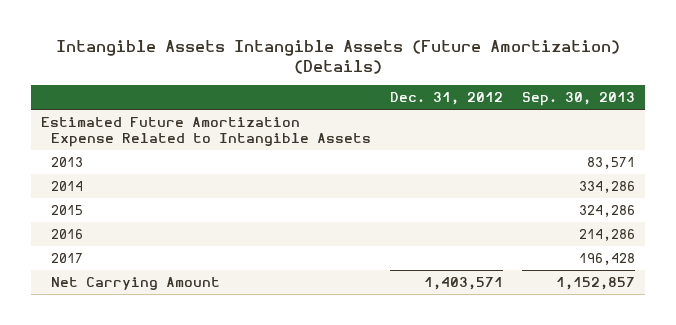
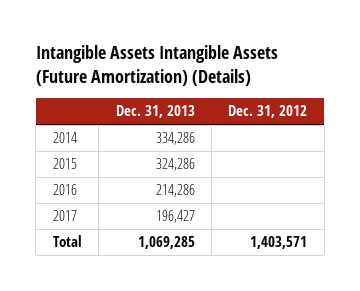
- | Dec. 31, 2012 | Sep. 30, 2013
+ | Dec. 31, 2013 | Dec. 31, 2012
- Estimated Future Amortization Expense Related to Intangible Assets
- 2013 | | 83,571
- Net Carrying Amount | 1,403,571 | 1,152,857
+ Total | 1,069,285 | 1,403,571

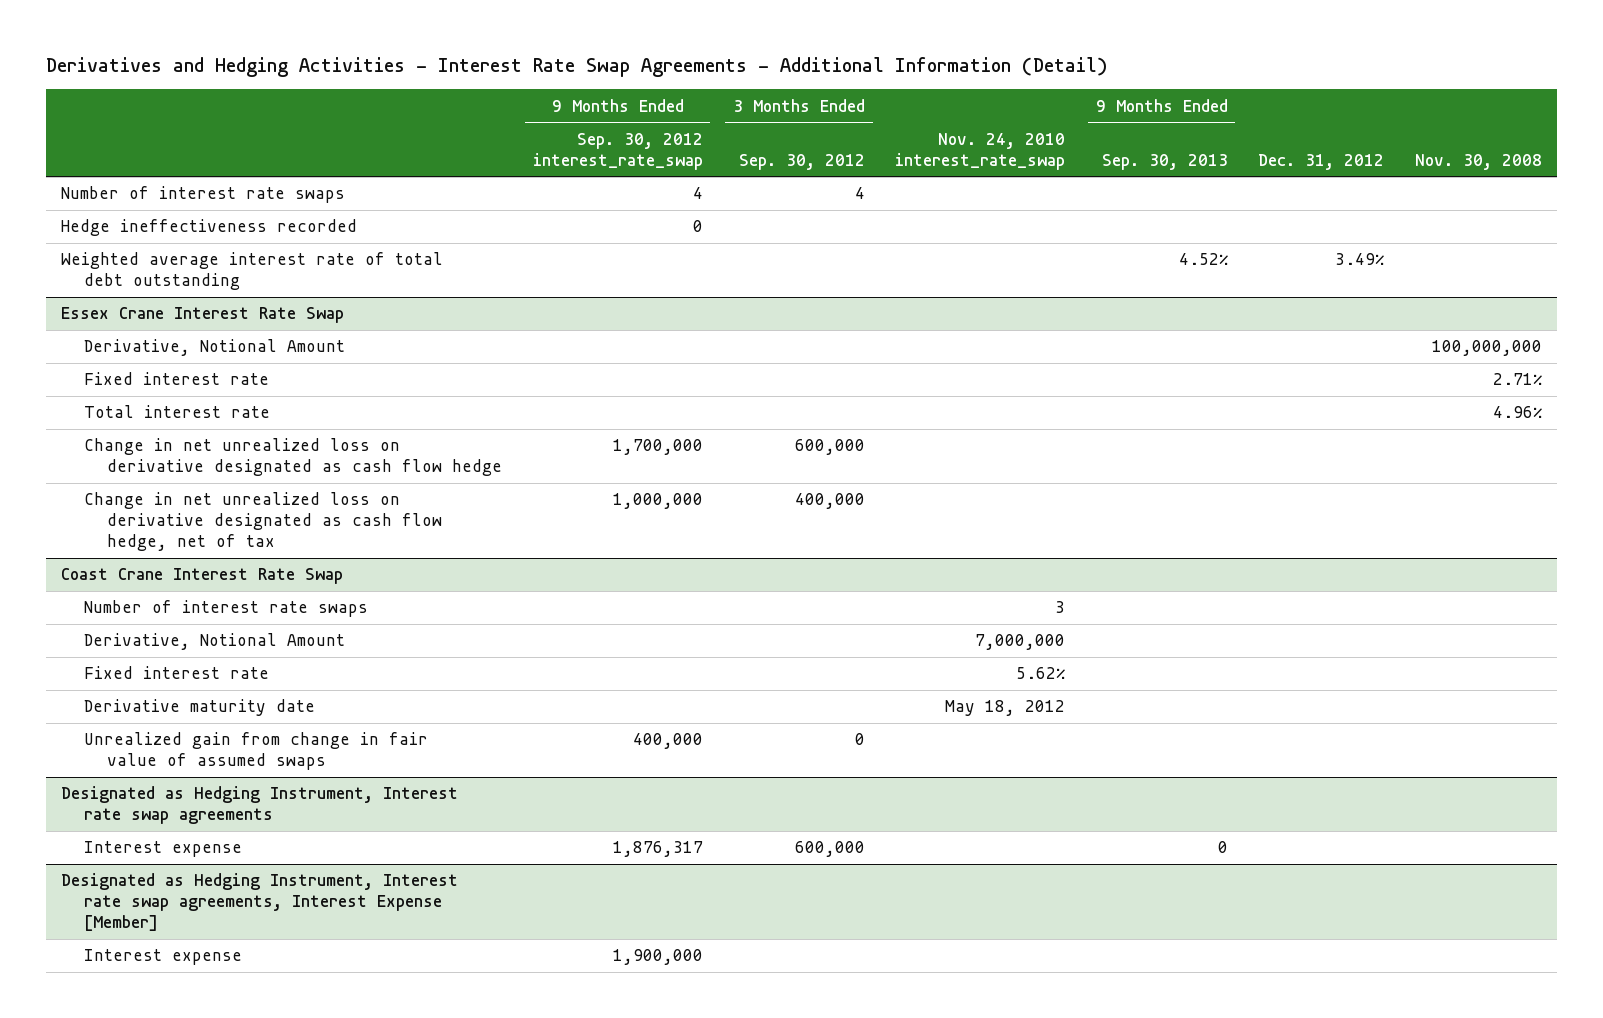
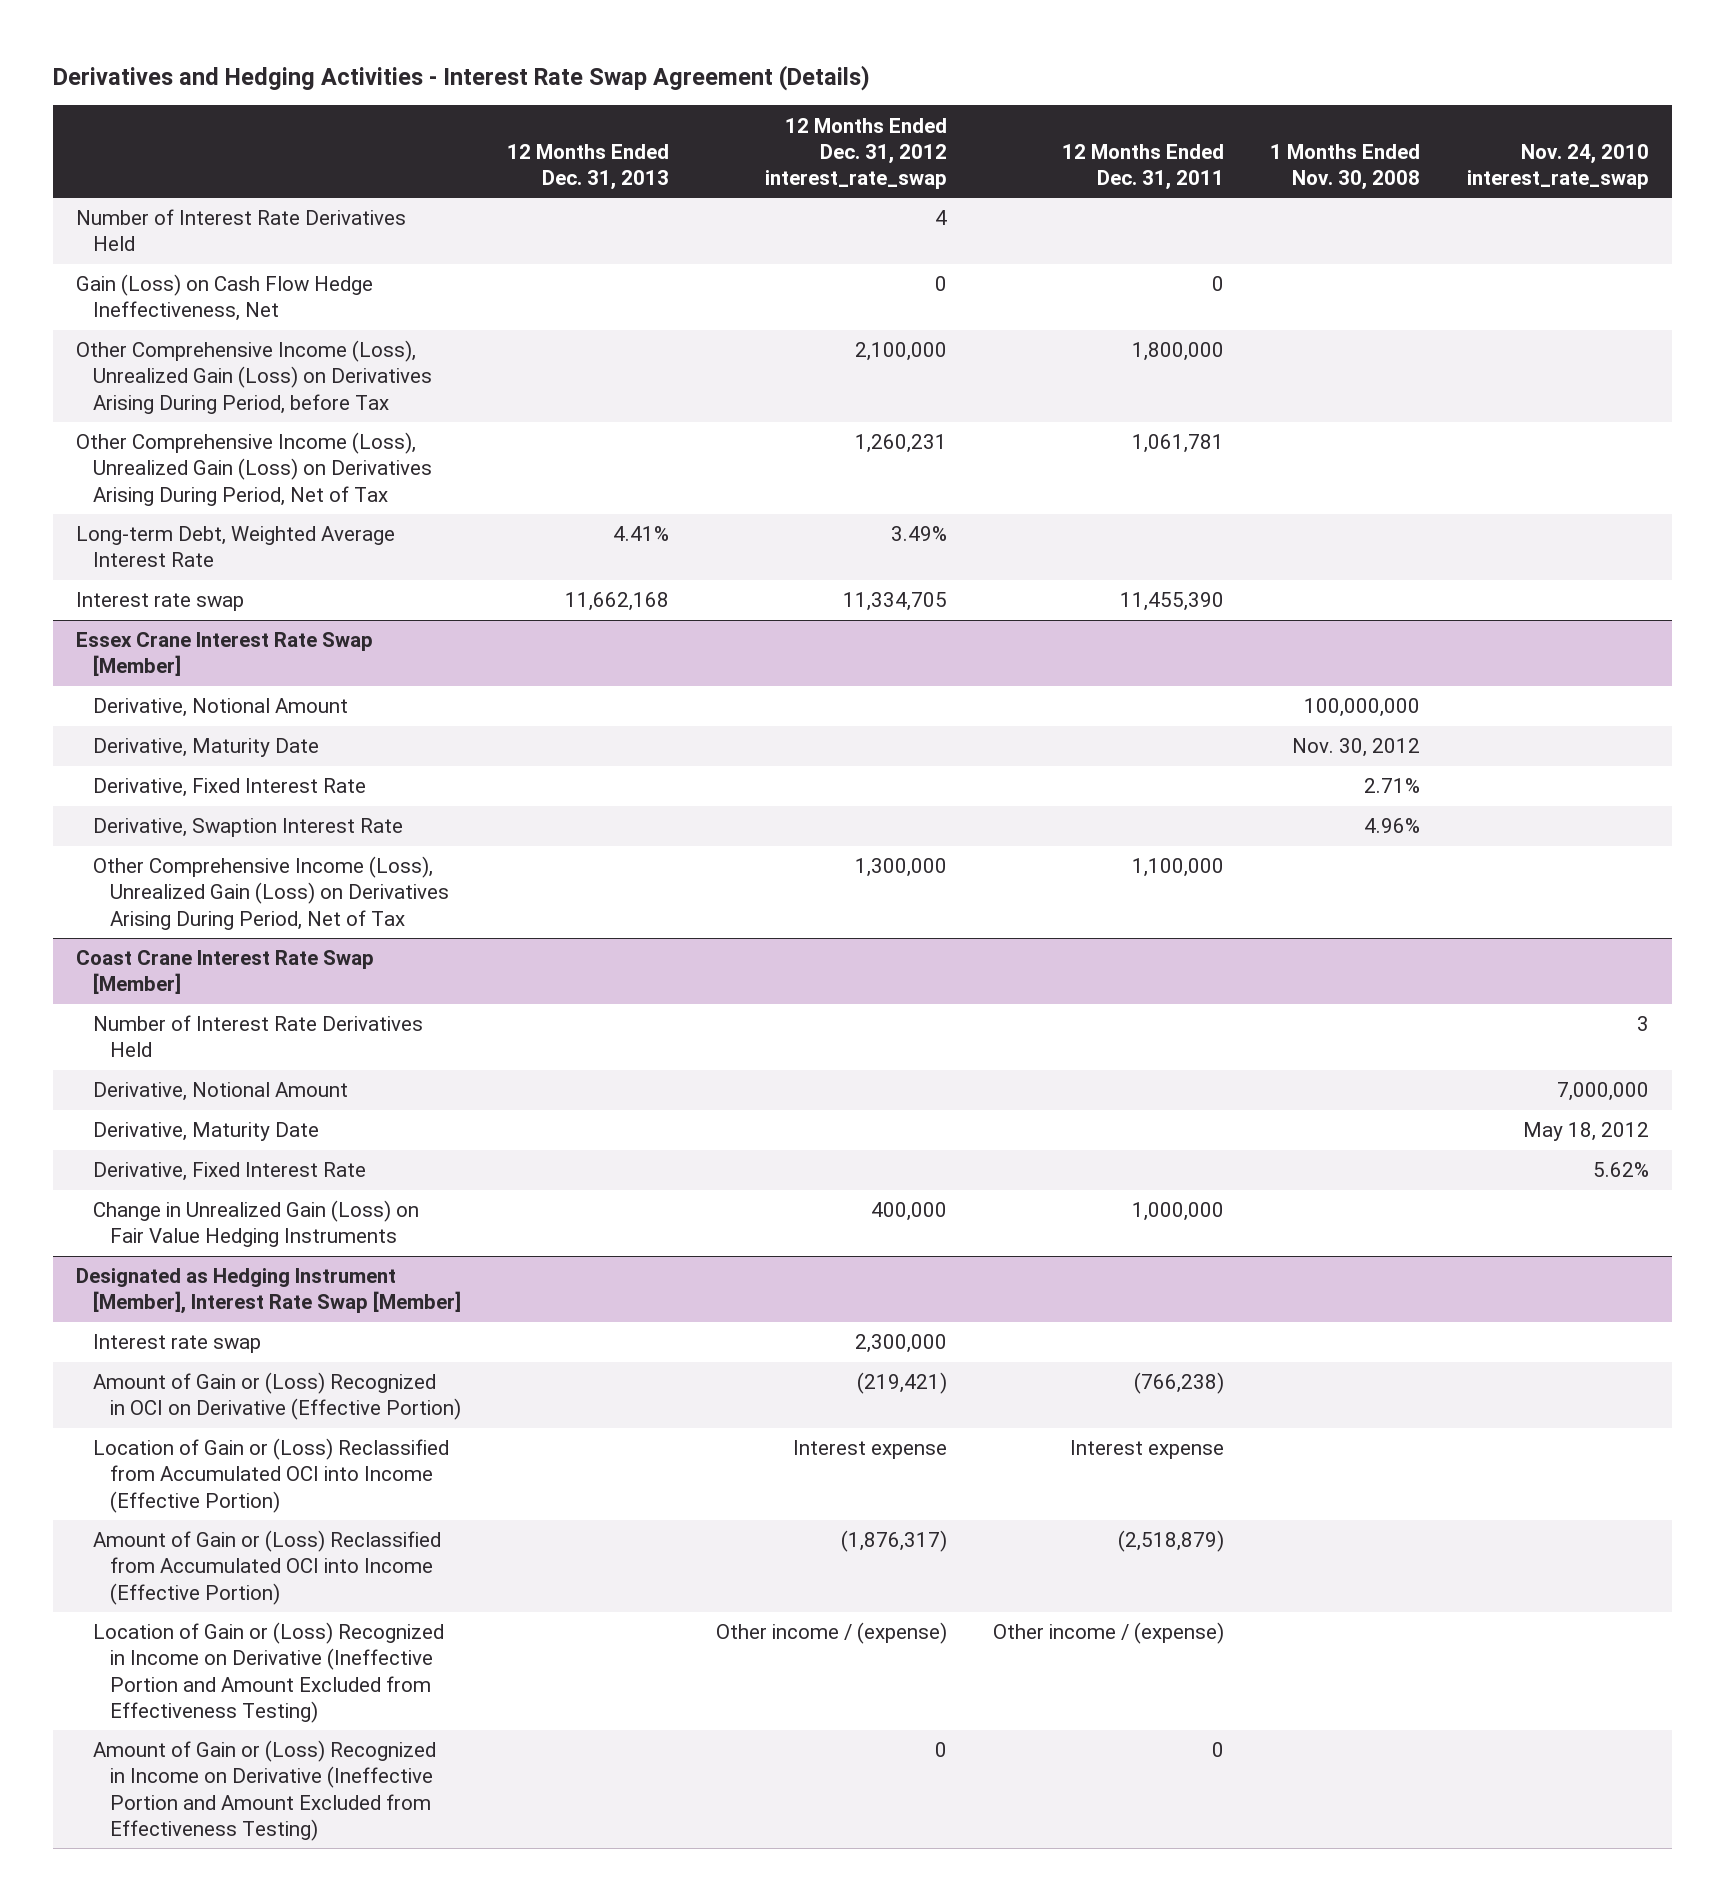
- Derivatives and Hedging Activities - Interest Rate Swap Agreements - Additional Information (Detail)
+ Derivatives and Hedging Activities - Interest Rate Swap Agreement (Details)
- | 9 Months Ended Sep. 30, 2012 interest_rate_swap | 3 Months Ended Sep. 30, 2012 | Nov. 24, 2010 interest_rate_swap | 9 Months Ended Sep. 30, 2013 | Dec. 31, 2012 | Nov. 30, 2008
+ | 12 Months Ended Dec. 31, 2013 | 12 Months Ended Dec. 31, 2012 interest_rate_swap | 12 Months Ended Dec. 31, 2011 | 1 Months Ended Nov. 30, 2008 | Nov. 24, 2010 interest_rate_swap
- Number of interest rate swaps | 4 | 4 | | | |
- Hedge ineffectiveness recorded | 0 | | | | |
- Weighted average interest rate of total debt outstanding | | | | 4.52% | 3.49% |
- Essex Crane Interest Rate Swap
+ Number of Interest Rate Derivatives Held | | 4 | | |
+ Gain (Loss) on Cash Flow Hedge Ineffectiveness, Net | | 0 | 0 | |
+ Other Comprehensive Income (Loss), Unrealized Gain (Loss) on Derivatives Arising During Period, before Tax | | 2,100,000 | 1,800,000 | |
+ Other Comprehensive Income (Loss), Unrealized Gain (Loss) on Derivatives Arising During Period, Net of Tax | | 1,260,231 | 1,061,781 | |
+ Long-term Debt, Weighted Average Interest Rate | 4.41% | 3.49% | | |
+ Interest rate swap | 11,662,168 | 11,334,705 | 11,455,390 | |
+ Essex Crane Interest Rate Swap [Member]
- Fixed interest rate | | | | | | 2.71%
- Total interest rate | | | | | | 4.96%
- Change in net unrealized loss on derivative designated as cash flow hedge | 1,700,000 | 600,000 | | | |
- Change in net unrealized loss on derivative designated as cash flow hedge, net of tax | 1,000,000 | 400,000 | | | |
- Coast Crane Interest Rate Swap
- Number of interest rate swaps | | | 3 | | |
+ Derivative, Maturity Date | | | | Nov. 30, 2012 |
+ Derivative, Fixed Interest Rate | | | | 2.71% |
+ Derivative, Swaption Interest Rate | | | | 4.96% |
+ Other Comprehensive Income (Loss), Unrealized Gain (Loss) on Derivatives Arising During Period, Net of Tax | | 1,300,000 | 1,100,000 | |
+ Coast Crane Interest Rate Swap [Member]
+ Number of Interest Rate Derivatives Held | | | | | 3
- Fixed interest rate | | | 5.62% | | |
- Derivative maturity date | | | May 18, 2012 | | |
- Unrealized gain from change in fair value of assumed swaps | 400,000 | 0 | | | |
- Designated as Hedging Instrument, Interest rate swap agreements
- Interest expense | 1,876,317 | 600,000 | | 0 | |
- Designated as Hedging Instrument, Interest rate swap agreements, Interest Expense [Member]
- Interest expense | 1,900,000 | | | | |
+ Derivative, Maturity Date | | | | | May 18, 2012
+ Derivative, Fixed Interest Rate | | | | | 5.62%
+ Change in Unrealized Gain (Loss) on Fair Value Hedging Instruments | | 400,000 | 1,000,000 | |
+ Designated as Hedging Instrument [Member], Interest Rate Swap [Member]
+ Interest rate swap | | 2,300,000 | | |
+ Amount of Gain or (Loss) Recognized in OCI on Derivative (Effective Portion) | | (219,421) | (766,238) | |
+ Location of Gain or (Loss) Reclassified from Accumulated OCI into Income (Effective Portion) | | Interest expense | Interest expense | |
+ Amount of Gain or (Loss) Reclassified from Accumulated OCI into Income (Effective Portion) | | (1,876,317) | (2,518,879) | |
+ Location of Gain or (Loss) Recognized in Income on Derivative (Ineffective Portion and Amount Excluded from Effectiveness Testing) | | Other income / (expense) | Other income / (expense) | |
+ Amount of Gain or (Loss) Recognized in Income on Derivative (Ineffective Portion and Amount Excluded from Effectiveness Testing) | | 0 | 0 | |

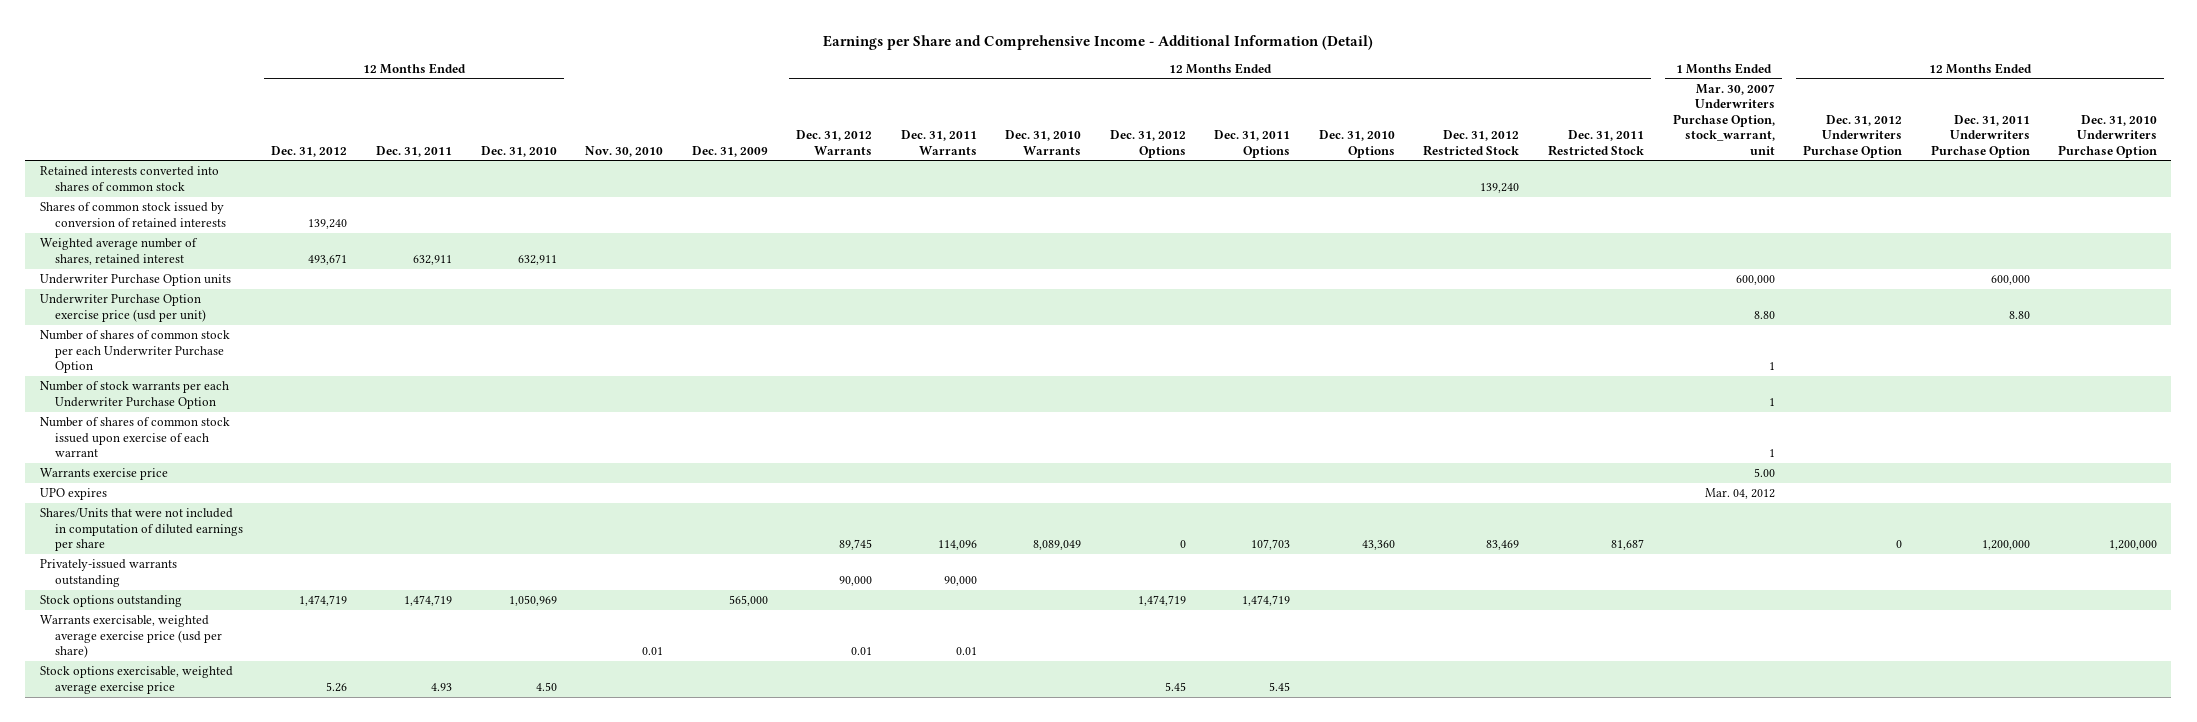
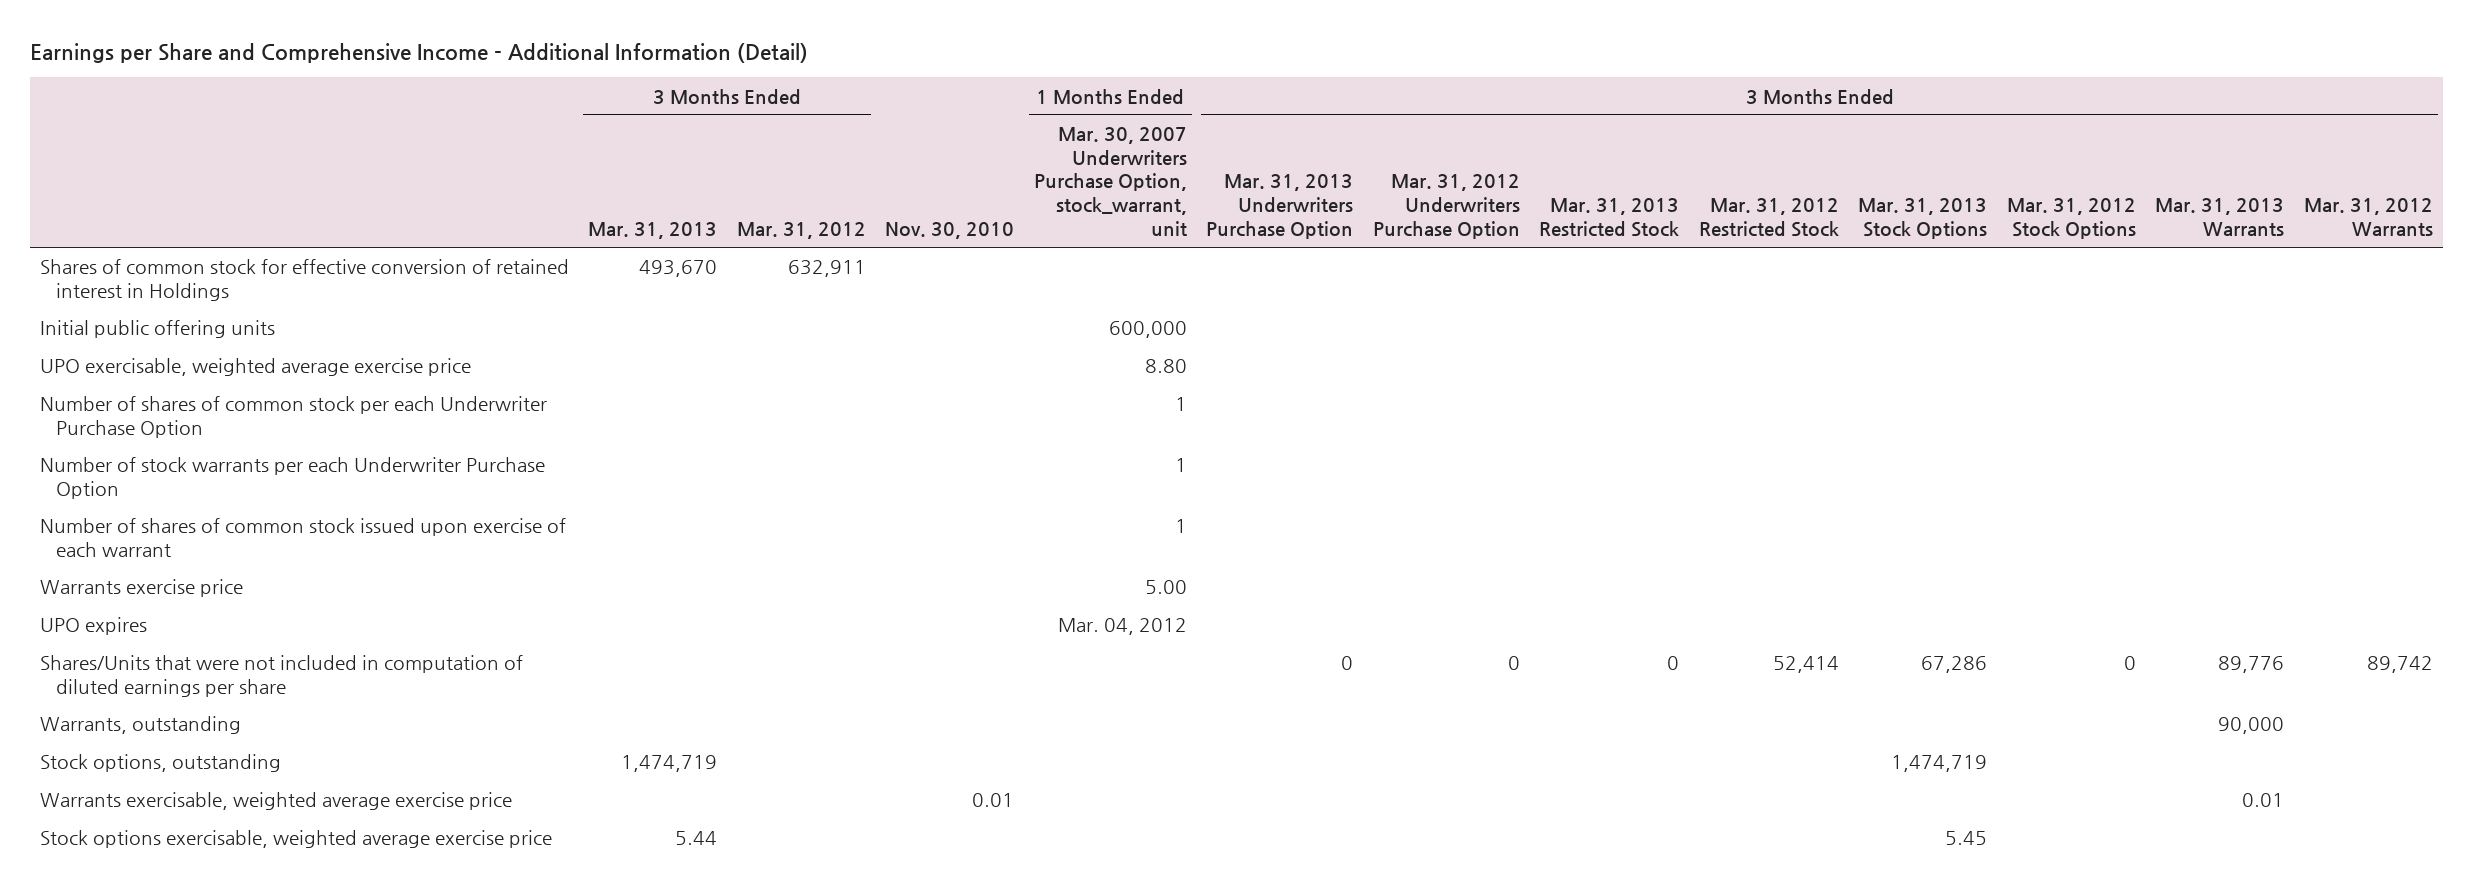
- | 12 Months Ended Dec. 31, 2012 | 12 Months Ended Dec. 31, 2011 | 12 Months Ended Dec. 31, 2010 | Nov. 30, 2010 | Dec. 31, 2009 | 12 Months Ended Dec. 31, 2012 Warrants | 12 Months Ended Dec. 31, 2011 Warrants | 12 Months Ended Dec. 31, 2010 Warrants | 12 Months Ended Dec. 31, 2012 Options | 12 Months Ended Dec. 31, 2011 Options | 12 Months Ended Dec. 31, 2010 Options | 12 Months Ended Dec. 31, 2012 Restricted Stock | 12 Months Ended Dec. 31, 2011 Restricted Stock | 1 Months Ended Mar. 30, 2007 Underwriters Purchase Option, stock_warrant, unit | 12 Months Ended Dec. 31, 2012 Underwriters Purchase Option | 12 Months Ended Dec. 31, 2011 Underwriters Purchase Option | 12 Months Ended Dec. 31, 2010 Underwriters Purchase Option
+ | 3 Months Ended Mar. 31, 2013 | 3 Months Ended Mar. 31, 2012 | Nov. 30, 2010 | 1 Months Ended Mar. 30, 2007 Underwriters Purchase Option, stock_warrant, unit | 3 Months Ended Mar. 31, 2013 Underwriters Purchase Option | 3 Months Ended Mar. 31, 2012 Underwriters Purchase Option | 3 Months Ended Mar. 31, 2013 Restricted Stock | 3 Months Ended Mar. 31, 2012 Restricted Stock | 3 Months Ended Mar. 31, 2013 Stock Options | 3 Months Ended Mar. 31, 2012 Stock Options | 3 Months Ended Mar. 31, 2013 Warrants | 3 Months Ended Mar. 31, 2012 Warrants
- Retained interests converted into shares of common stock | | | | | | | | | | | | 139,240 | | | | |
- Shares of common stock issued by conversion of retained interests | 139,240 | | | | | | | | | | | | | | | |
- Weighted average number of shares, retained interest | 493,671 | 632,911 | 632,911 | | | | | | | | | | | | | |
- Underwriter Purchase Option units | | | | | | | | | | | | | | 600,000 | | 600,000 |
- Underwriter Purchase Option exercise price (usd per unit) | | | | | | | | | | | | | | 8.80 | | 8.80 |
+ Shares of common stock for effective conversion of retained interest in Holdings | 493,670 | 632,911 | | | | | | | | | |
+ Initial public offering units | | | | 600,000 | | | | | | | |
+ UPO exercisable, weighted average exercise price | | | | 8.80 | | | | | | | |
- Privately-issued warrants outstanding | | | | | | 90,000 | 90,000 | | | | | | | | | |
- Stock options outstanding | 1,474,719 | 1,474,719 | 1,050,969 | | 565,000 | | | | 1,474,719 | 1,474,719 | | | | | | |
- Warrants exercisable, weighted average exercise price (usd per share) | | | | 0.01 | | 0.01 | 0.01 | | | | | | | | | |
+ Warrants, outstanding | | | | | | | | | | | 90,000 |
+ Stock options, outstanding | 1,474,719 | | | | | | | | 1,474,719 | | |
+ Warrants exercisable, weighted average exercise price | | | 0.01 | | | | | | | | 0.01 |

